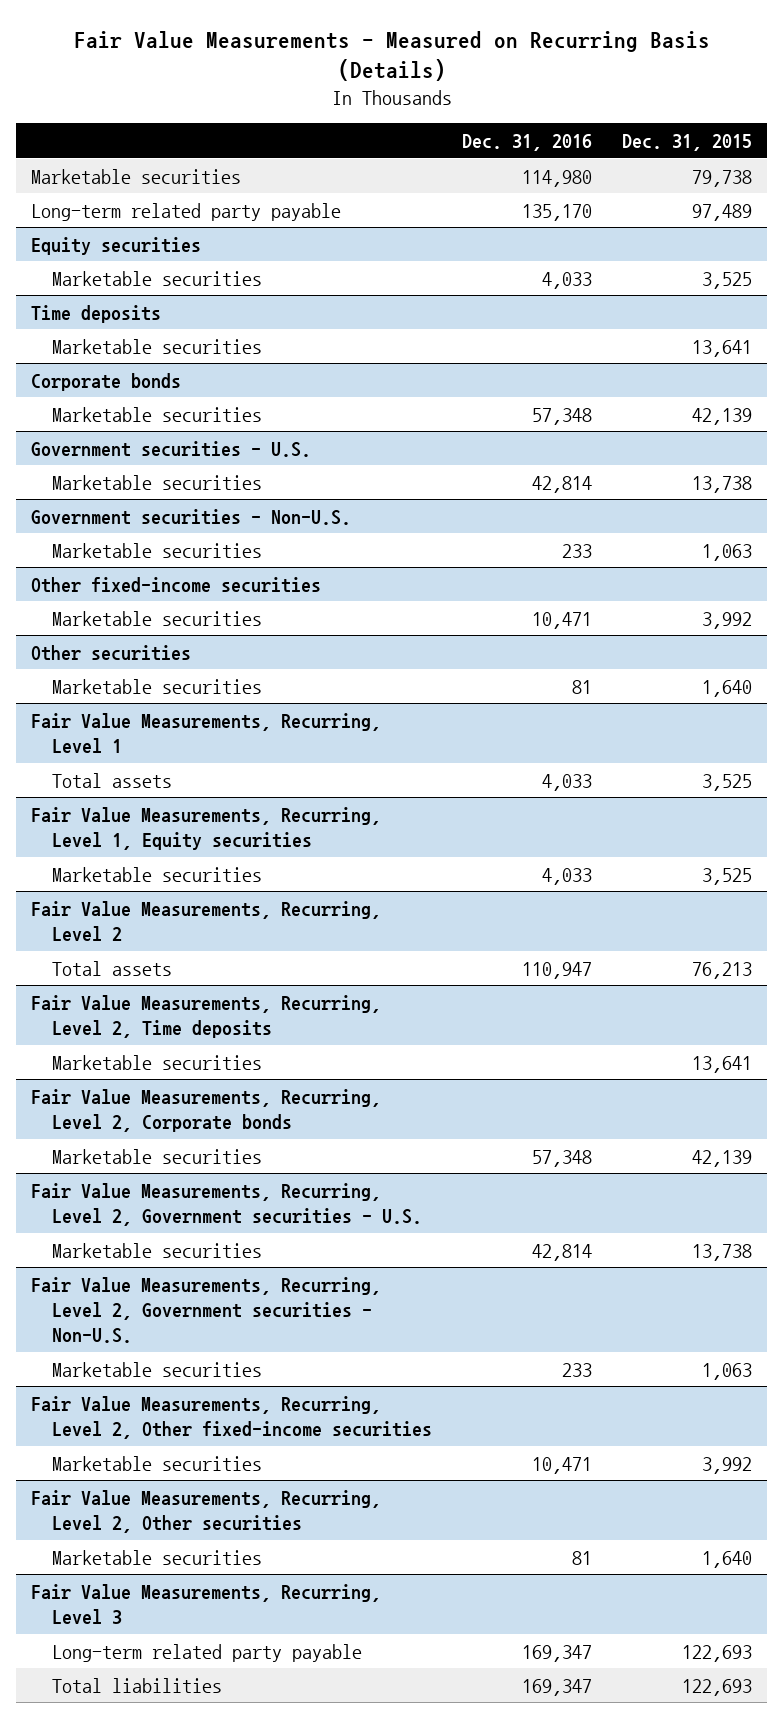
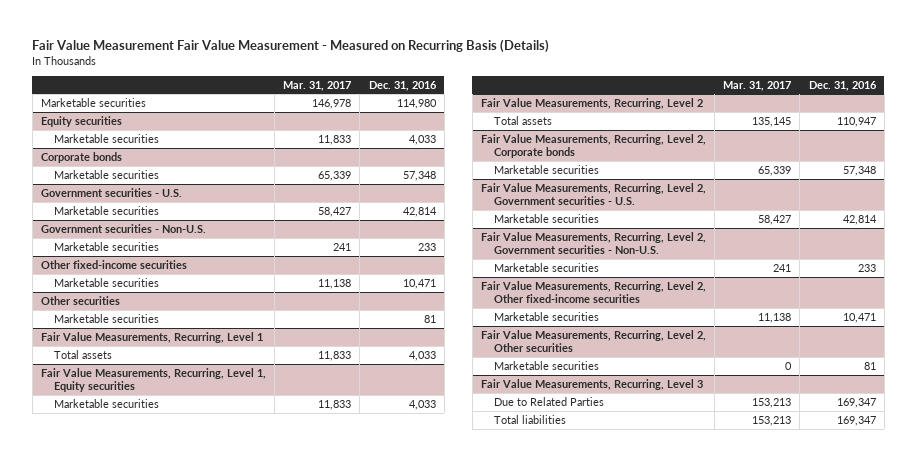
- Fair Value Measurements - Measured on Recurring Basis (Details)
+ Fair Value Measurement Fair Value Measurement - Measured on Recurring Basis (Details)
- | Dec. 31, 2016 | Dec. 31, 2015
+ | Mar. 31, 2017 | Dec. 31, 2016
- Long-term related party payable | 135,170 | 97,489
- Time deposits
- Marketable securities | | 13,641
- Fair Value Measurements, Recurring, Level 2, Time deposits
- Marketable securities | | 13,641
@ Fair Value Measurements, Recurring, Level 3
- Long-term related party payable | 169,347 | 122,693
+ Due to Related Parties | 153,213 | 169,347

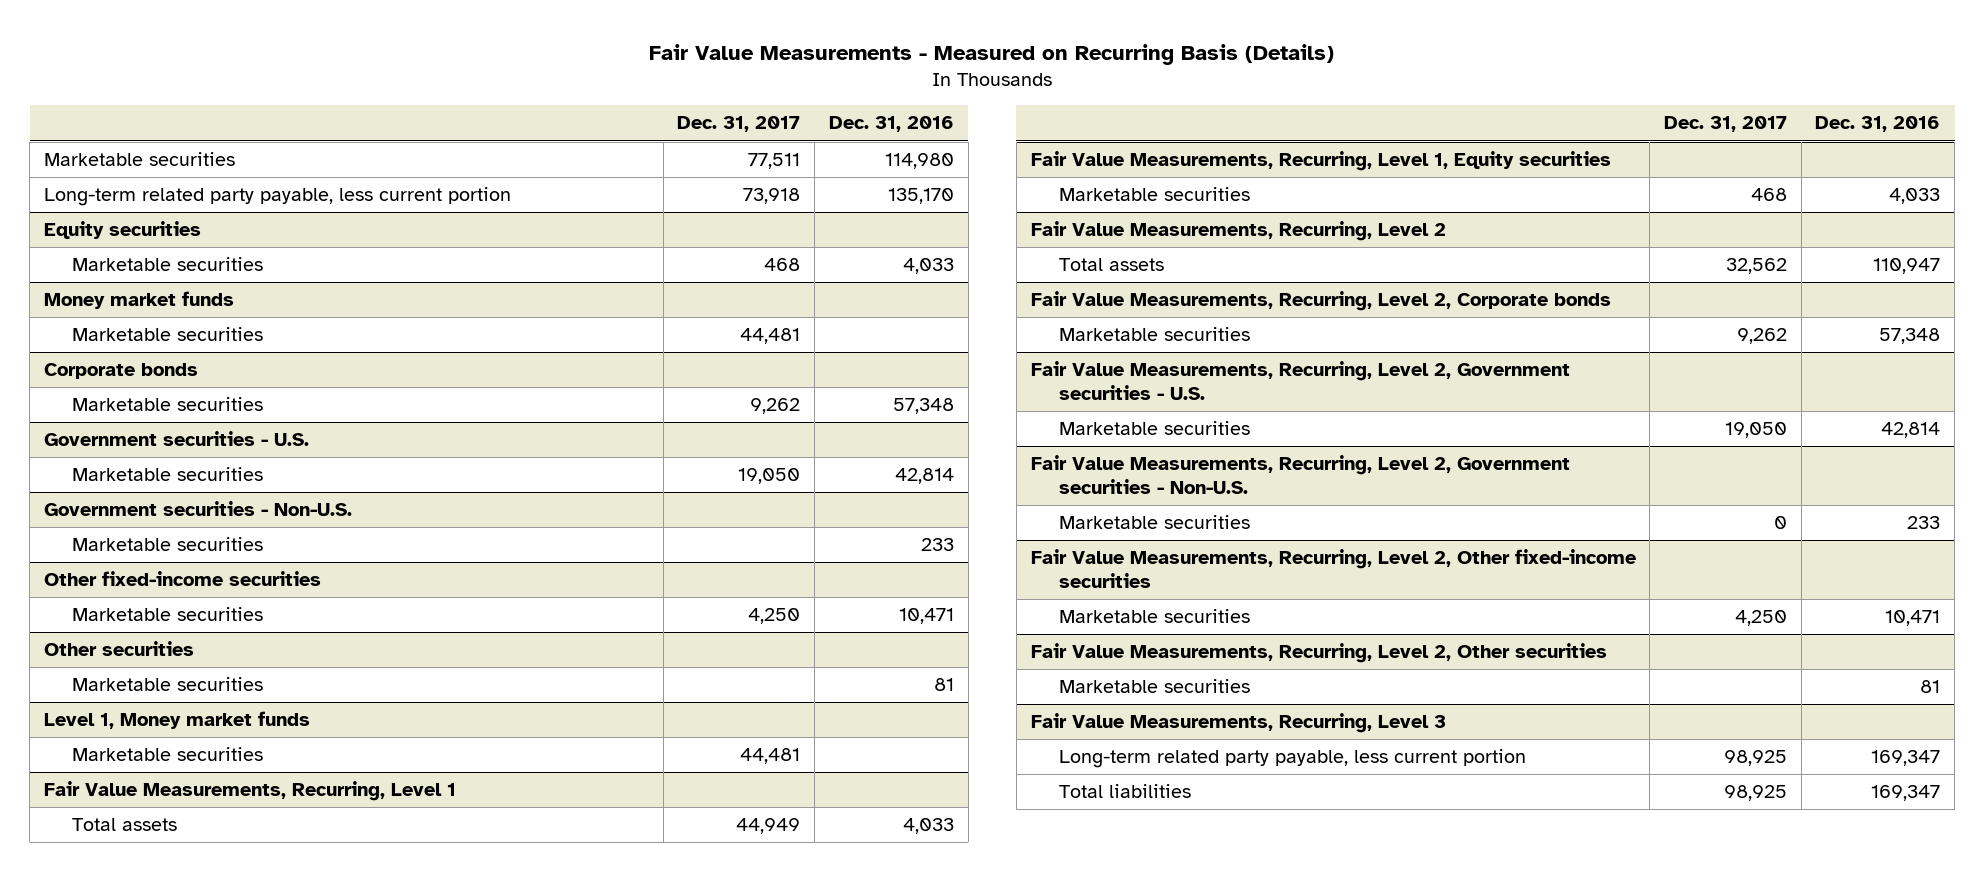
- Fair Value Measurement Fair Value Measurement - Measured on Recurring Basis (Details)
+ Fair Value Measurements - Measured on Recurring Basis (Details)
- | Mar. 31, 2017 | Dec. 31, 2016
+ | Dec. 31, 2017 | Dec. 31, 2016
+ Long-term related party payable, less current portion | 73,918 | 135,170
+ Money market funds
+ Marketable securities | 44,481 |
+ Level 1, Money market funds
+ Marketable securities | 44,481 |
@ Fair Value Measurements, Recurring, Level 3
- Due to Related Parties | 153,213 | 169,347
+ Long-term related party payable, less current portion | 98,925 | 169,347

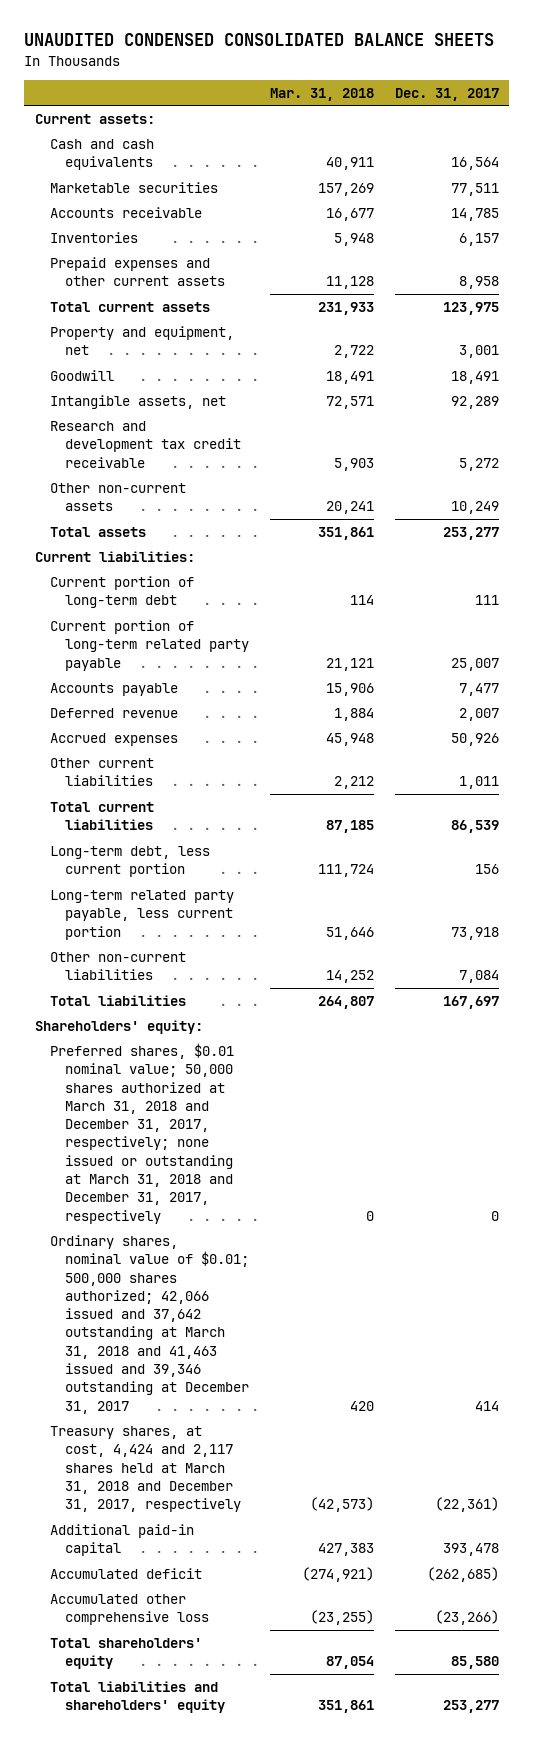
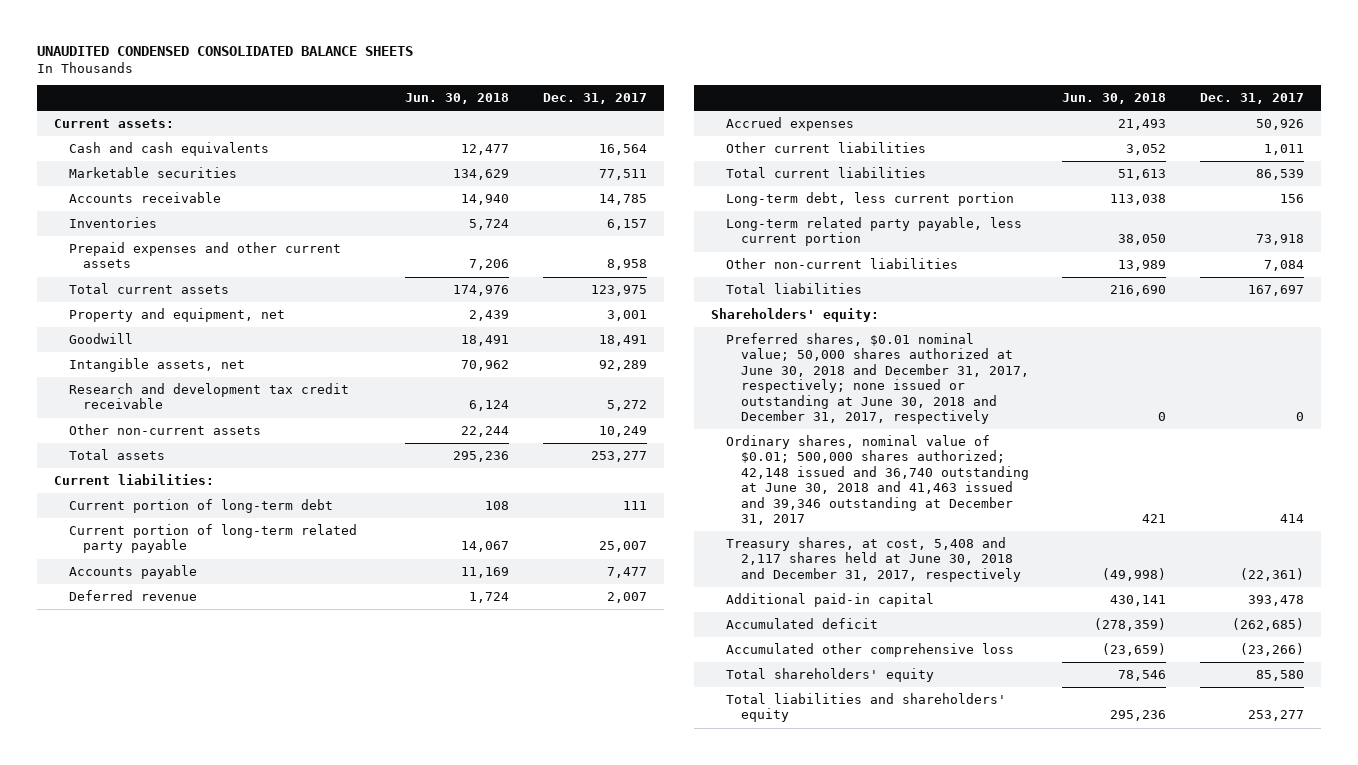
- | Mar. 31, 2018 | Dec. 31, 2017
+ | Jun. 30, 2018 | Dec. 31, 2017
- Preferred shares, $0.01 nominal value; 50,000 shares authorized at March 31, 2018 and December 31, 2017, respectively; none issued or outstanding at March 31, 2018 and December 31, 2017, respectively | 0 | 0
- Ordinary shares, nominal value of $0.01; 500,000 shares authorized; 42,066 issued and 37,642 outstanding at March 31, 2018 and 41,463 issued and 39,346 outstanding at December 31, 2017 | 420 | 414
- Treasury shares, at cost, 4,424 and 2,117 shares held at March 31, 2018 and December 31, 2017, respectively | (42,573) | (22,361)
+ Preferred shares, $0.01 nominal value; 50,000 shares authorized at June 30, 2018 and December 31, 2017, respectively; none issued or outstanding at June 30, 2018 and December 31, 2017, respectively | 0 | 0
+ Ordinary shares, nominal value of $0.01; 500,000 shares authorized; 42,148 issued and 36,740 outstanding at June 30, 2018 and 41,463 issued and 39,346 outstanding at December 31, 2017 | 421 | 414
+ Treasury shares, at cost, 5,408 and 2,117 shares held at June 30, 2018 and December 31, 2017, respectively | (49,998) | (22,361)

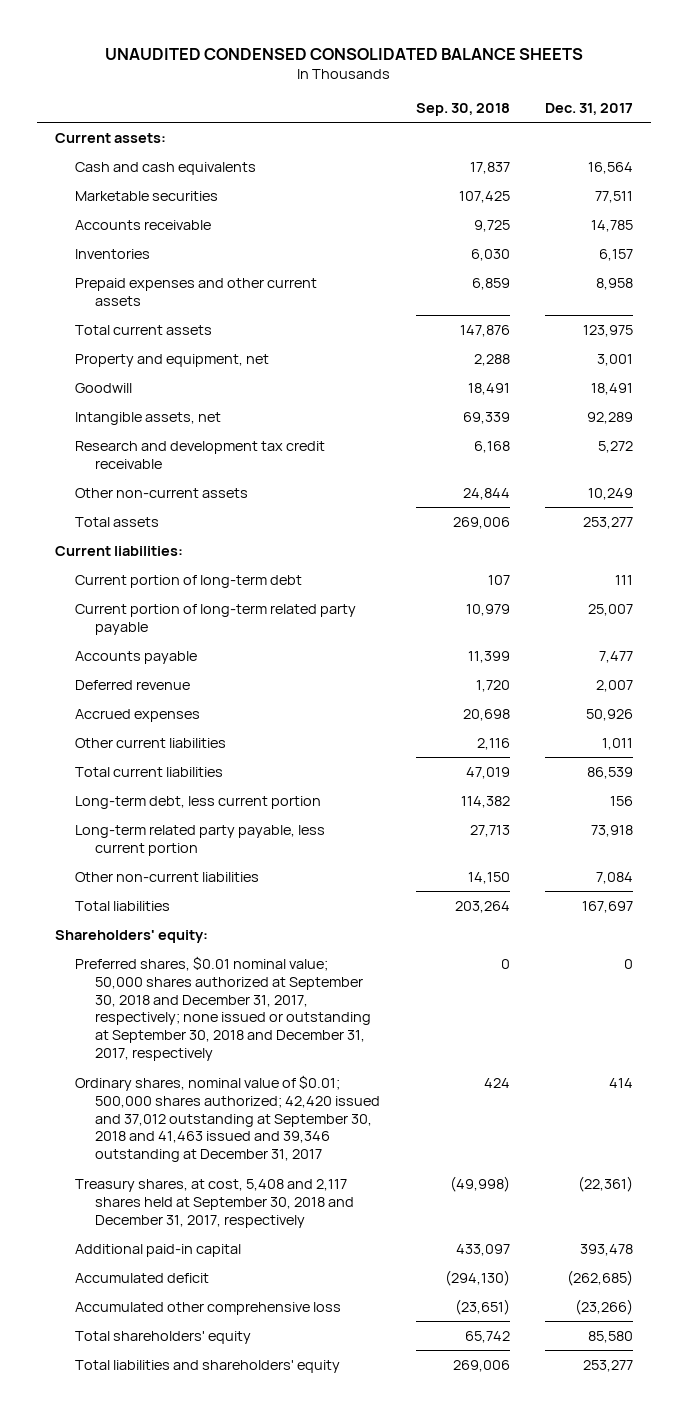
- | Jun. 30, 2018 | Dec. 31, 2017
+ | Sep. 30, 2018 | Dec. 31, 2017
- Preferred shares, $0.01 nominal value; 50,000 shares authorized at June 30, 2018 and December 31, 2017, respectively; none issued or outstanding at June 30, 2018 and December 31, 2017, respectively | 0 | 0
- Ordinary shares, nominal value of $0.01; 500,000 shares authorized; 42,148 issued and 36,740 outstanding at June 30, 2018 and 41,463 issued and 39,346 outstanding at December 31, 2017 | 421 | 414
- Treasury shares, at cost, 5,408 and 2,117 shares held at June 30, 2018 and December 31, 2017, respectively | (49,998) | (22,361)
+ Preferred shares, $0.01 nominal value; 50,000 shares authorized at September 30, 2018 and December 31, 2017, respectively; none issued or outstanding at September 30, 2018 and December 31, 2017, respectively | 0 | 0
+ Ordinary shares, nominal value of $0.01; 500,000 shares authorized; 42,420 issued and 37,012 outstanding at September 30, 2018 and 41,463 issued and 39,346 outstanding at December 31, 2017 | 424 | 414
+ Treasury shares, at cost, 5,408 and 2,117 shares held at September 30, 2018 and December 31, 2017, respectively | (49,998) | (22,361)

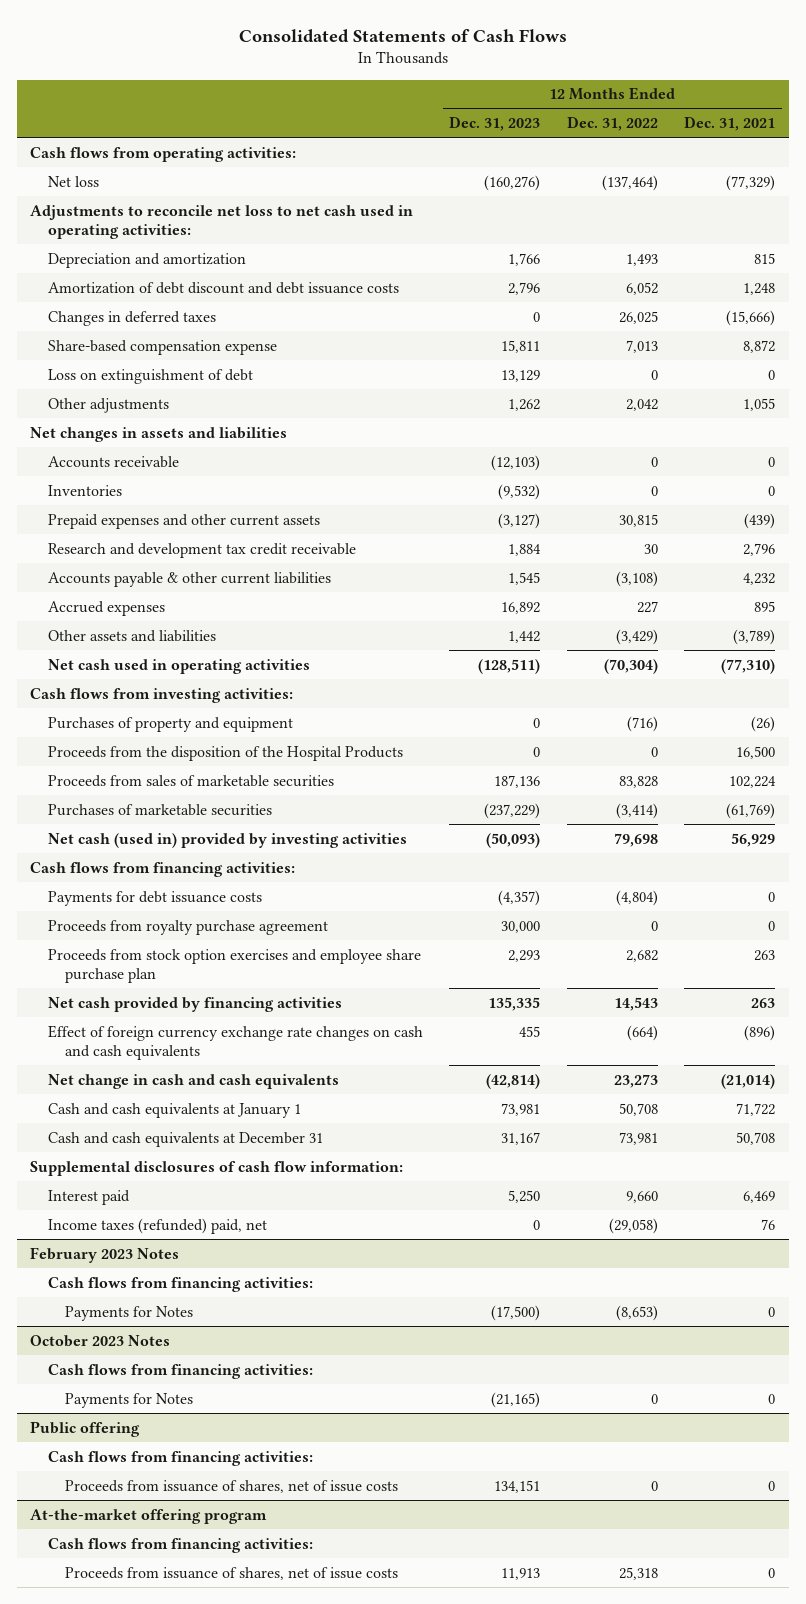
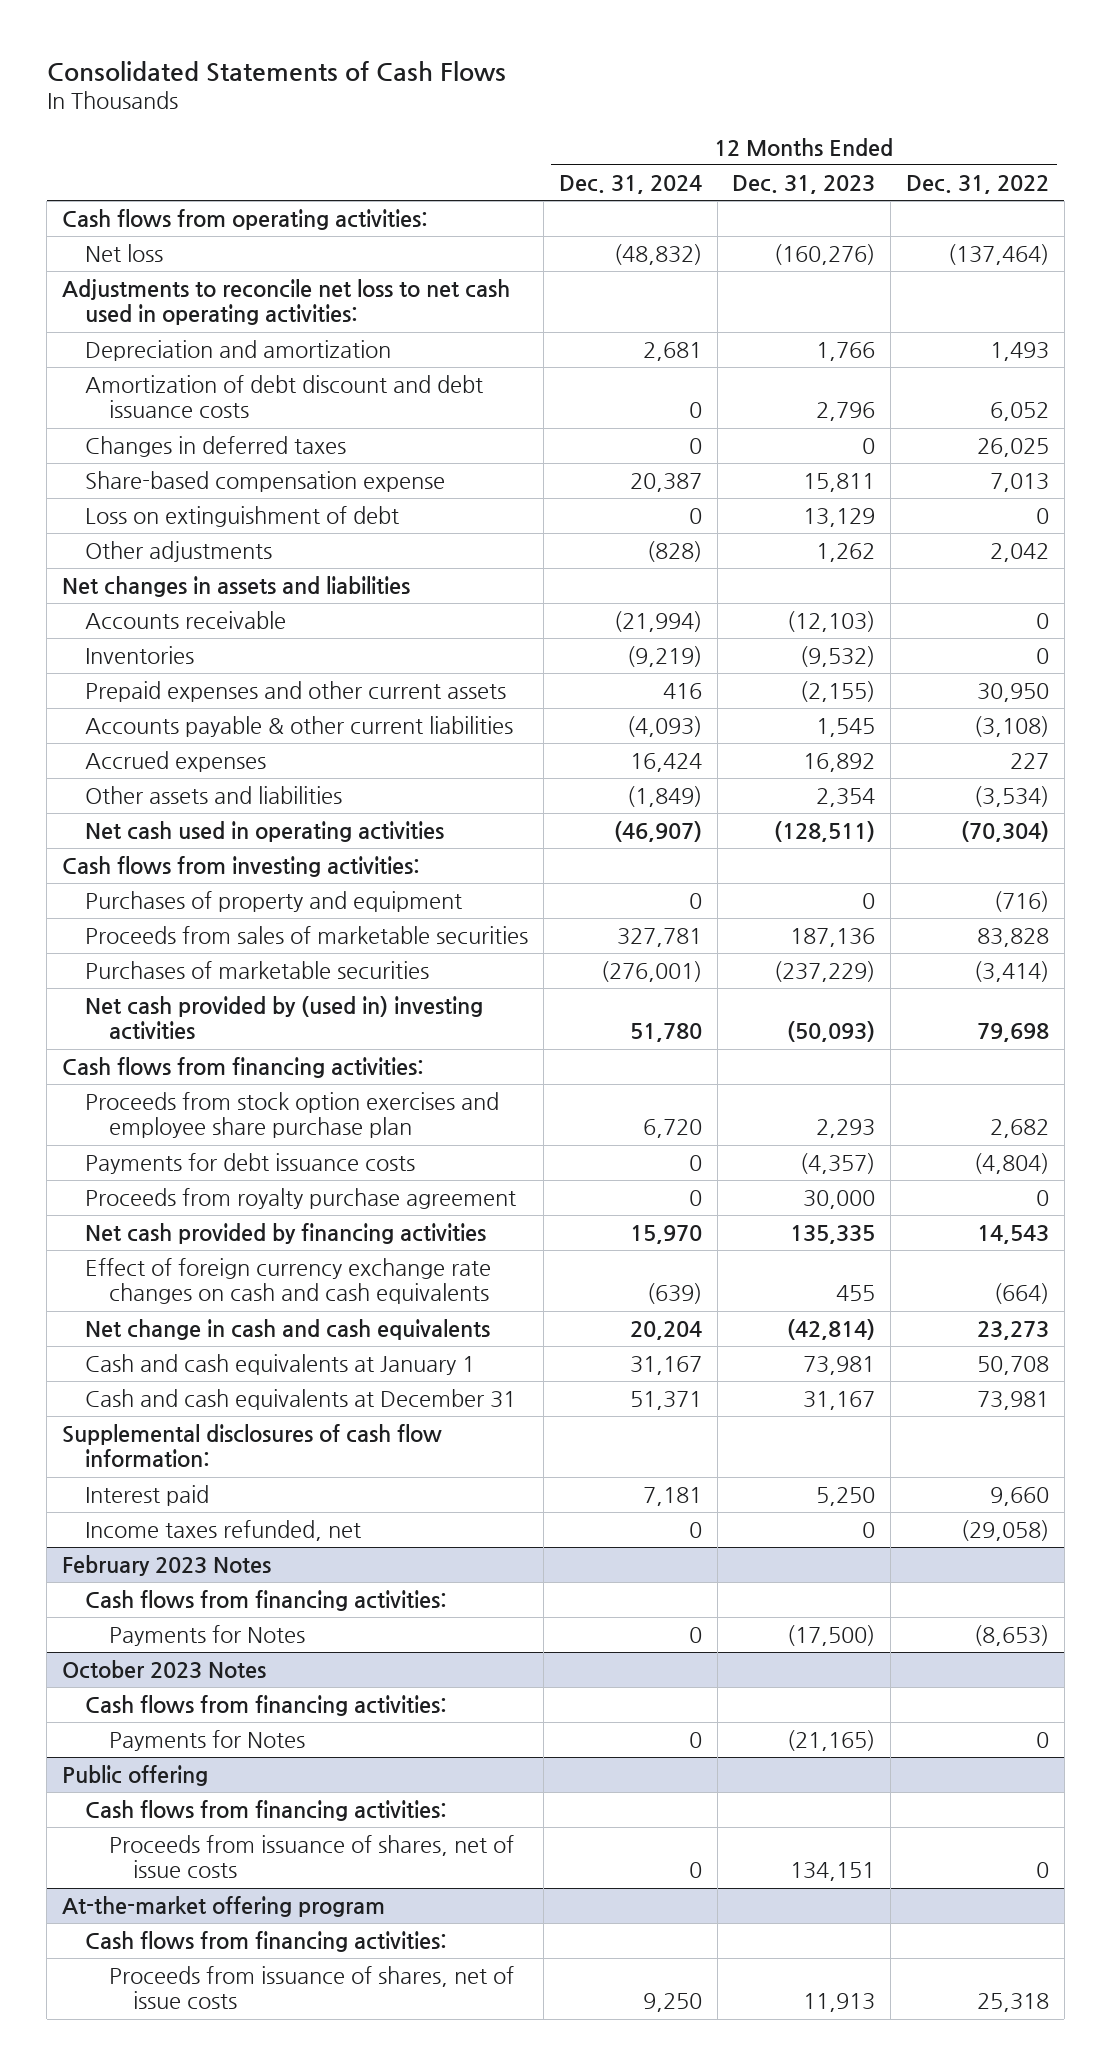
- | 12 Months Ended Dec. 31, 2023 | 12 Months Ended Dec. 31, 2022 | 12 Months Ended Dec. 31, 2021
+ | 12 Months Ended Dec. 31, 2024 | 12 Months Ended Dec. 31, 2023 | 12 Months Ended Dec. 31, 2022
- Prepaid expenses and other current assets | (3,127) | 30,815 | (439)
- Research and development tax credit receivable | 1,884 | 30 | 2,796
+ Prepaid expenses and other current assets | 416 | (2,155) | 30,950
- Other assets and liabilities | 1,442 | (3,429) | (3,789)
+ Other assets and liabilities | (1,849) | 2,354 | (3,534)
- Proceeds from the disposition of the Hospital Products | 0 | 0 | 16,500
- Net cash (used in) provided by investing activities | (50,093) | 79,698 | 56,929
+ Net cash provided by (used in) investing activities | 51,780 | (50,093) | 79,698
moved up: Proceeds from stock option exercises and employee share purchase plan | 6,720 | 2,293 | 2,682
- Income taxes (refunded) paid, net | 0 | (29,058) | 76
+ Income taxes refunded, net | 0 | 0 | (29,058)

